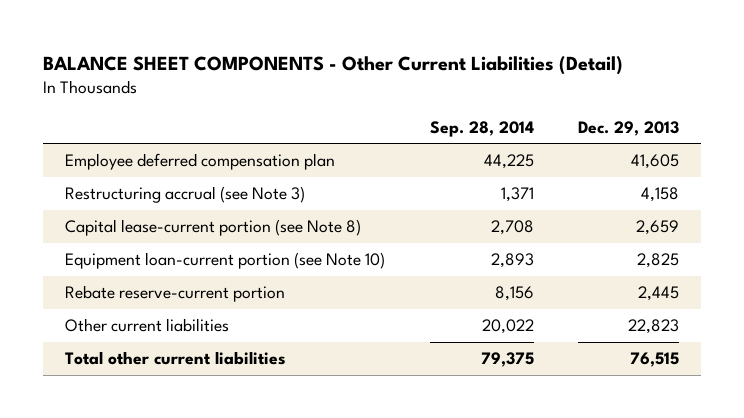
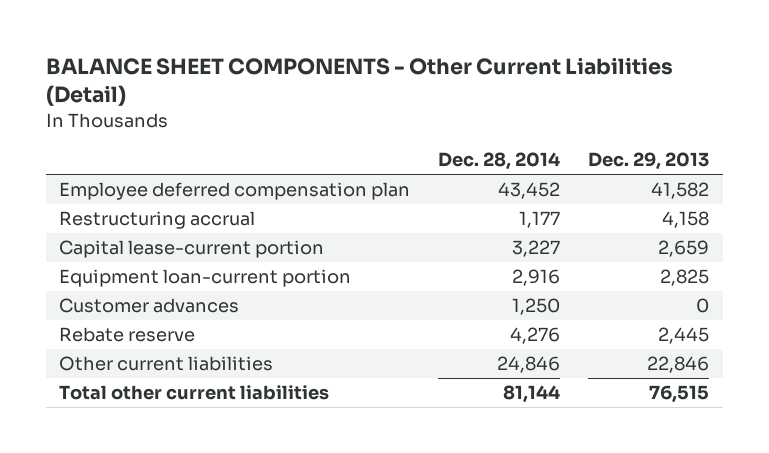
- | Sep. 28, 2014 | Dec. 29, 2013
+ | Dec. 28, 2014 | Dec. 29, 2013
- Employee deferred compensation plan | 44,225 | 41,605
- Restructuring accrual (see Note 3) | 1,371 | 4,158
- Capital lease-current portion (see Note 8) | 2,708 | 2,659
- Equipment loan-current portion (see Note 10) | 2,893 | 2,825
- Rebate reserve-current portion | 8,156 | 2,445
- Other current liabilities | 20,022 | 22,823
+ Employee deferred compensation plan | 43,452 | 41,582
+ Restructuring accrual | 1,177 | 4,158
+ Capital lease-current portion | 3,227 | 2,659
+ Equipment loan-current portion | 2,916 | 2,825
+ Customer advances | 1,250 | 0
+ Rebate reserve | 4,276 | 2,445
+ Other current liabilities | 24,846 | 22,846

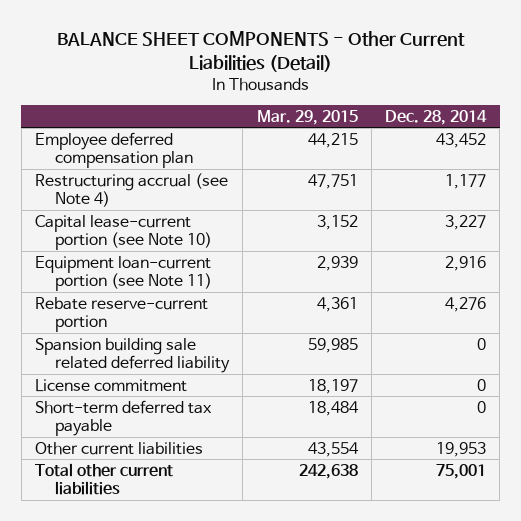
- | Dec. 28, 2014 | Dec. 29, 2013
+ | Mar. 29, 2015 | Dec. 28, 2014
- Restructuring accrual | 1,177 | 4,158
- Capital lease-current portion | 3,227 | 2,659
- Equipment loan-current portion | 2,916 | 2,825
- Customer advances | 1,250 | 0
- Rebate reserve | 4,276 | 2,445
- Other current liabilities | 24,846 | 22,846
- Total other current liabilities | 81,144 | 76,515
+ Restructuring accrual (see Note 4) | 47,751 | 1,177
+ Capital lease-current portion (see Note 10) | 3,152 | 3,227
+ Equipment loan-current portion (see Note 11) | 2,939 | 2,916
+ Rebate reserve-current portion | 4,361 | 4,276
+ Spansion building sale related deferred liability | 59,985 | 0
+ License commitment | 18,197 | 0
+ Short-term deferred tax payable | 18,484 | 0
+ Other current liabilities | 43,554 | 19,953
+ Total other current liabilities | 242,638 | 75,001

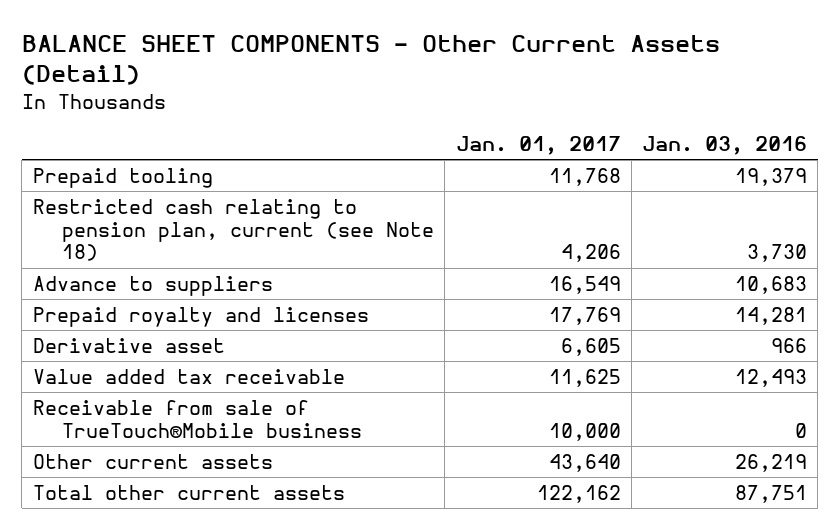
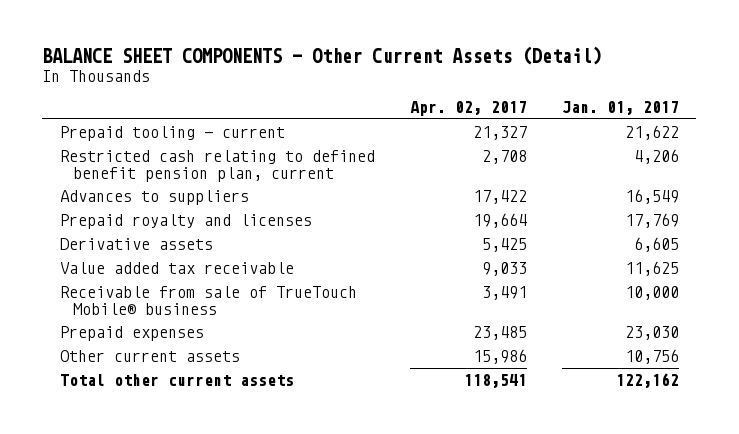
- | Jan. 01, 2017 | Jan. 03, 2016
+ | Apr. 02, 2017 | Jan. 01, 2017
- Prepaid tooling | 11,768 | 19,379
- Restricted cash relating to pension plan, current (see Note 18) | 4,206 | 3,730
- Advance to suppliers | 16,549 | 10,683
+ Prepaid tooling - current | 21,327 | 21,622
+ Restricted cash relating to defined benefit pension plan, current | 2,708 | 4,206
+ Advances to suppliers | 17,422 | 16,549
- Derivative asset | 6,605 | 966
+ Derivative assets | 5,425 | 6,605
- Receivable from sale of TrueTouch®Mobile business | 10,000 | 0
- Other current assets | 43,640 | 26,219
+ Receivable from sale of TrueTouch Mobile® business | 3,491 | 10,000
+ Prepaid expenses | 23,485 | 23,030
+ Other current assets | 15,986 | 10,756

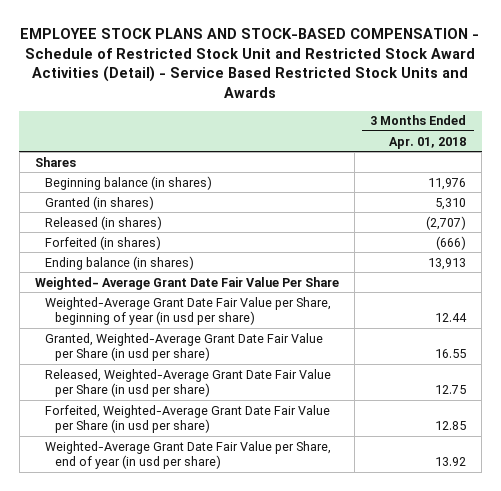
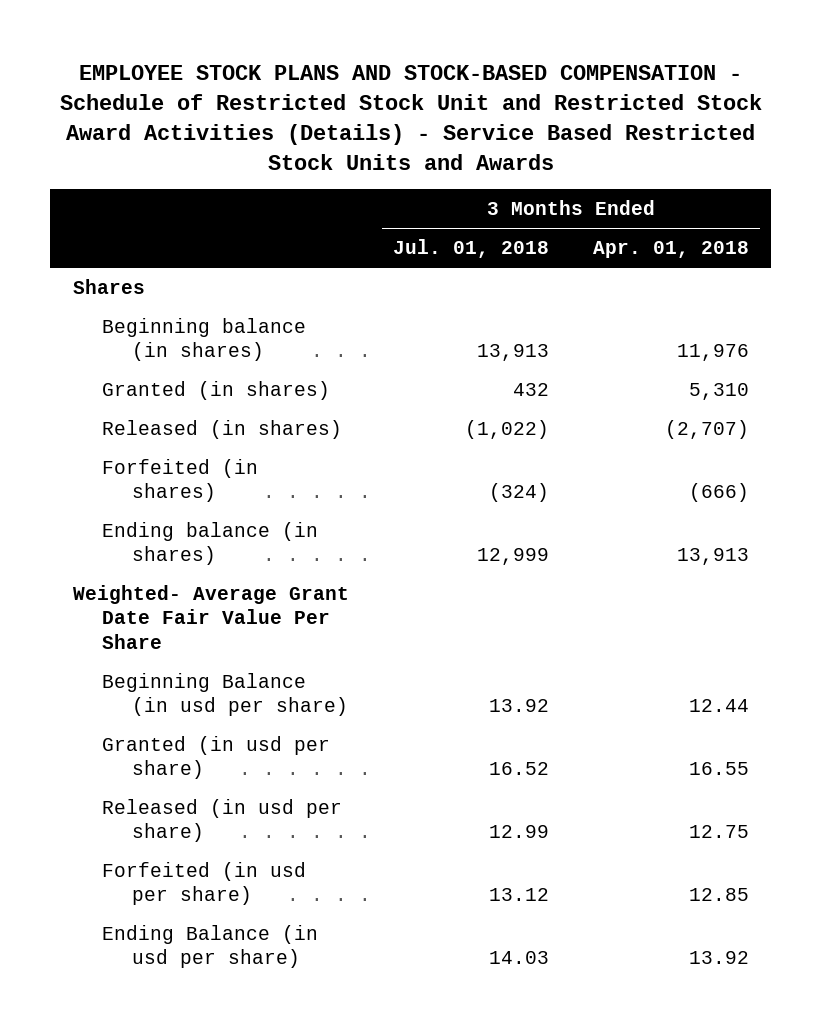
- EMPLOYEE STOCK PLANS AND STOCK-BASED COMPENSATION - Schedule of Restricted Stock Unit and Restricted Stock Award Activities (Detail) - Service Based Restricted Stock Units and Awards
+ EMPLOYEE STOCK PLANS AND STOCK-BASED COMPENSATION - Schedule of Restricted Stock Unit and Restricted Stock Award Activities (Details) - Service Based Restricted Stock Units and Awards
- | 3 Months Ended Apr. 01, 2018
+ | 3 Months Ended Jul. 01, 2018 | 3 Months Ended Apr. 01, 2018
- Weighted-Average Grant Date Fair Value per Share, beginning of year (in usd per share) | 12.44
- Granted, Weighted-Average Grant Date Fair Value per Share (in usd per share) | 16.55
- Released, Weighted-Average Grant Date Fair Value per Share (in usd per share) | 12.75
- Forfeited, Weighted-Average Grant Date Fair Value per Share (in usd per share) | 12.85
- Weighted-Average Grant Date Fair Value per Share, end of year (in usd per share) | 13.92
+ Beginning Balance (in usd per share) | 13.92 | 12.44
+ Granted (in usd per share) | 16.52 | 16.55
+ Released (in usd per share) | 12.99 | 12.75
+ Forfeited (in usd per share) | 13.12 | 12.85
+ Ending Balance (in usd per share) | 14.03 | 13.92

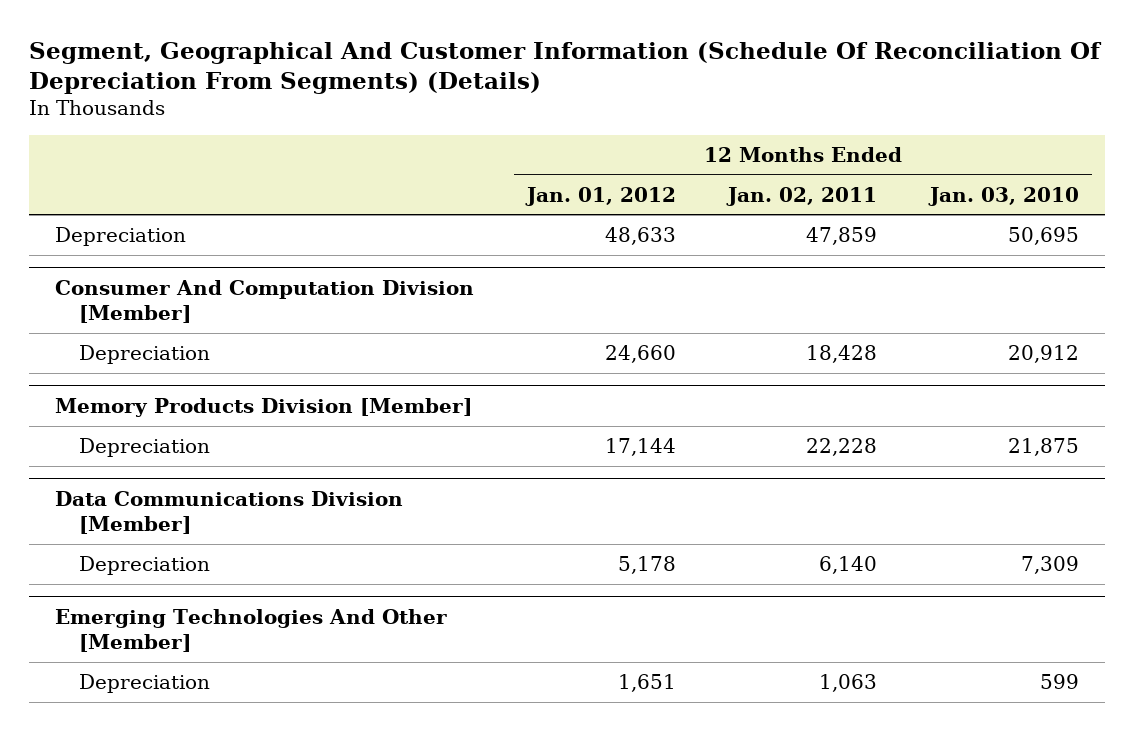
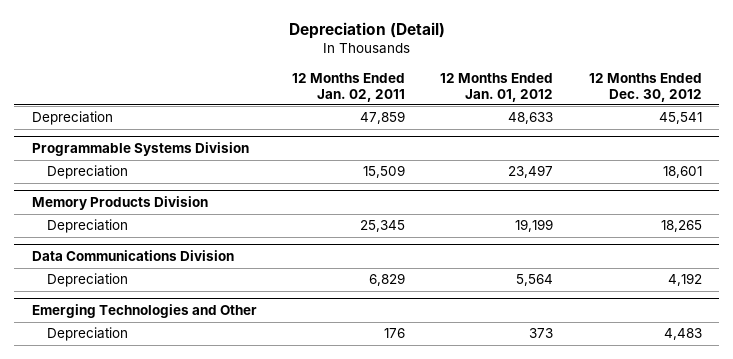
- Segment, Geographical And Customer Information (Schedule Of Reconciliation Of Depreciation From Segments) (Details)
+ Depreciation (Detail)
- | 12 Months Ended Jan. 01, 2012 | 12 Months Ended Jan. 02, 2011 | 12 Months Ended Jan. 03, 2010
+ | 12 Months Ended Jan. 02, 2011 | 12 Months Ended Jan. 01, 2012 | 12 Months Ended Dec. 30, 2012
- Consumer And Computation Division [Member]
- Depreciation | 24,660 | 18,428 | 20,912
- Memory Products Division [Member]
- Depreciation | 17,144 | 22,228 | 21,875
- Data Communications Division [Member]
- Depreciation | 5,178 | 6,140 | 7,309
- Emerging Technologies And Other [Member]
- Depreciation | 1,651 | 1,063 | 599
+ Programmable Systems Division
+ Depreciation | 15,509 | 23,497 | 18,601
+ Memory Products Division
+ Depreciation | 25,345 | 19,199 | 18,265
+ Data Communications Division
+ Depreciation | 6,829 | 5,564 | 4,192
+ Emerging Technologies and Other
+ Depreciation | 176 | 373 | 4,483

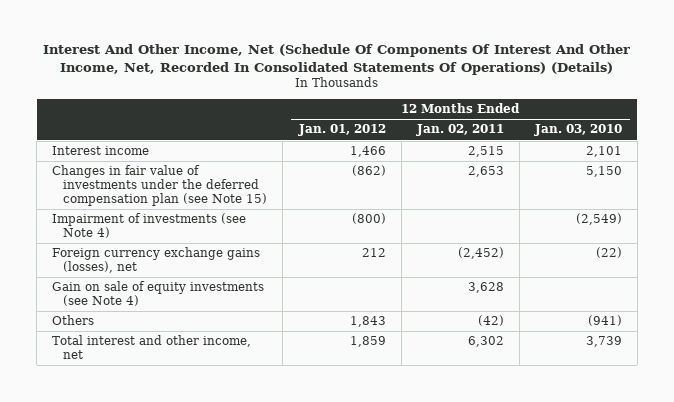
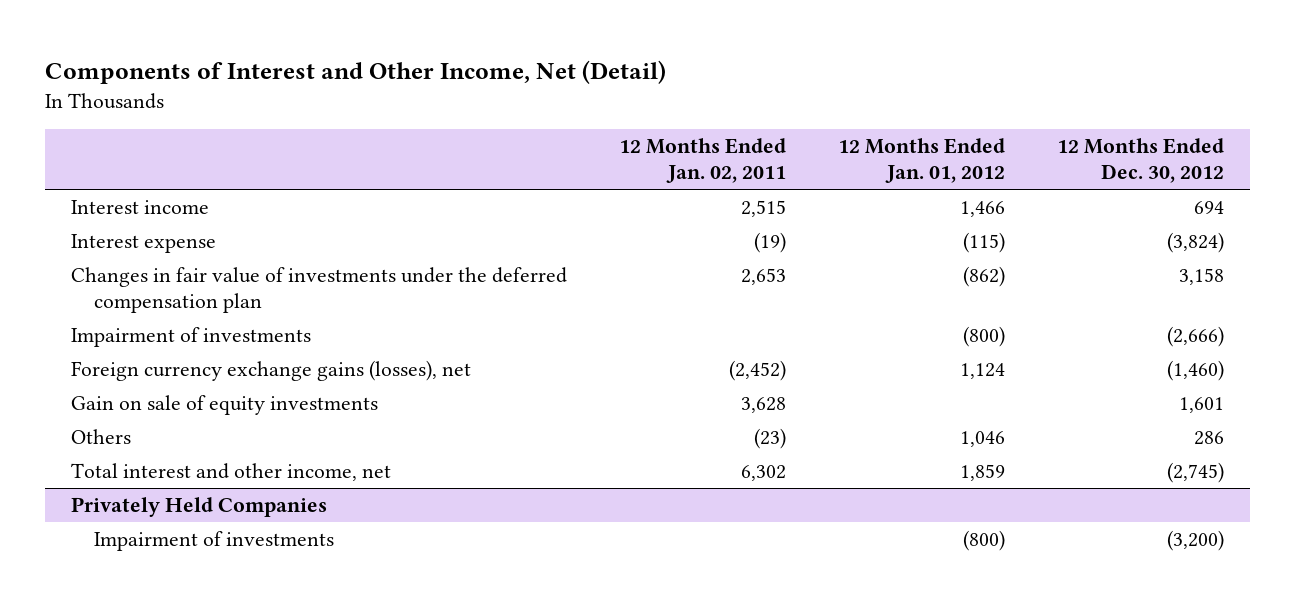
- Interest And Other Income, Net (Schedule Of Components Of Interest And Other Income, Net, Recorded In Consolidated Statements Of Operations) (Details)
+ Components of Interest and Other Income, Net (Detail)
- | 12 Months Ended Jan. 01, 2012 | 12 Months Ended Jan. 02, 2011 | 12 Months Ended Jan. 03, 2010
+ | 12 Months Ended Jan. 02, 2011 | 12 Months Ended Jan. 01, 2012 | 12 Months Ended Dec. 30, 2012
- Changes in fair value of investments under the deferred compensation plan (see Note 15) | (862) | 2,653 | 5,150
- Impairment of investments (see Note 4) | (800) | | (2,549)
- Foreign currency exchange gains (losses), net | 212 | (2,452) | (22)
- Gain on sale of equity investments (see Note 4) | | 3,628 |
- Others | 1,843 | (42) | (941)
+ Interest expense | (19) | (115) | (3,824)
+ Changes in fair value of investments under the deferred compensation plan | 2,653 | (862) | 3,158
+ Impairment of investments | | (800) | (2,666)
+ Foreign currency exchange gains (losses), net | (2,452) | 1,124 | (1,460)
+ Gain on sale of equity investments | 3,628 | | 1,601
+ Others | (23) | 1,046 | 286
+ Privately Held Companies
+ Impairment of investments | | (800) | (3,200)

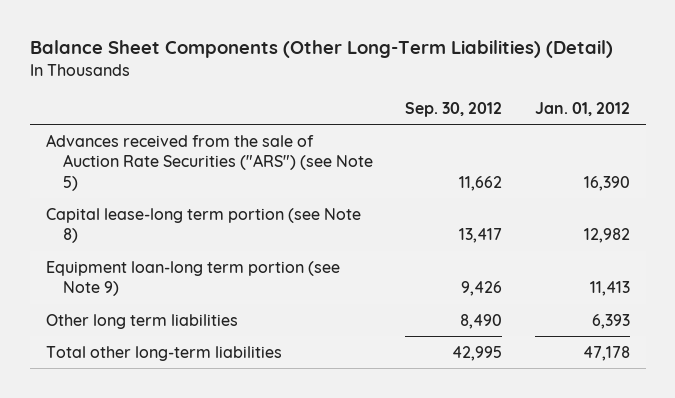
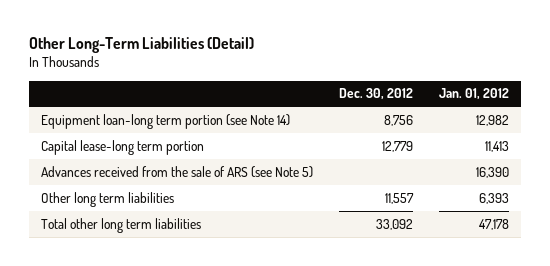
- Balance Sheet Components (Other Long-Term Liabilities) (Detail)
+ Other Long-Term Liabilities (Detail)
- | Sep. 30, 2012 | Jan. 01, 2012
+ | Dec. 30, 2012 | Jan. 01, 2012
- Advances received from the sale of Auction Rate Securities ("ARS") (see Note 5) | 11,662 | 16,390
- Capital lease-long term portion (see Note 8) | 13,417 | 12,982
- Equipment loan-long term portion (see Note 9) | 9,426 | 11,413
+ Equipment loan-long term portion (see Note 14) | 8,756 | 12,982
+ Capital lease-long term portion | 12,779 | 11,413
+ Advances received from the sale of ARS (see Note 5) | | 16,390
- Total other long-term liabilities | 42,995 | 47,178
+ Total other long term liabilities | 33,092 | 47,178

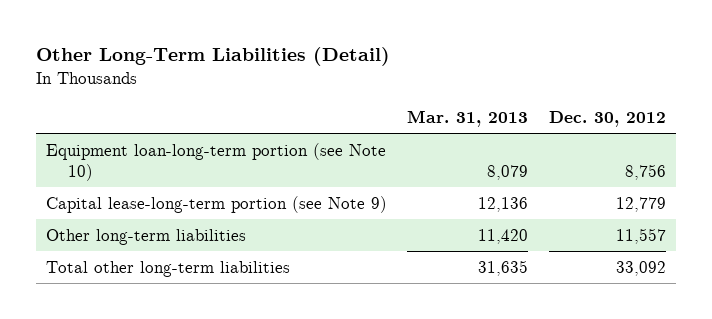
- | Dec. 30, 2012 | Jan. 01, 2012
+ | Mar. 31, 2013 | Dec. 30, 2012
- Equipment loan-long term portion (see Note 14) | 8,756 | 12,982
- Capital lease-long term portion | 12,779 | 11,413
- Advances received from the sale of ARS (see Note 5) | | 16,390
- Other long term liabilities | 11,557 | 6,393
- Total other long term liabilities | 33,092 | 47,178
+ Equipment loan-long-term portion (see Note 10) | 8,079 | 8,756
+ Capital lease-long-term portion (see Note 9) | 12,136 | 12,779
+ Other long-term liabilities | 11,420 | 11,557
+ Total other long-term liabilities | 31,635 | 33,092

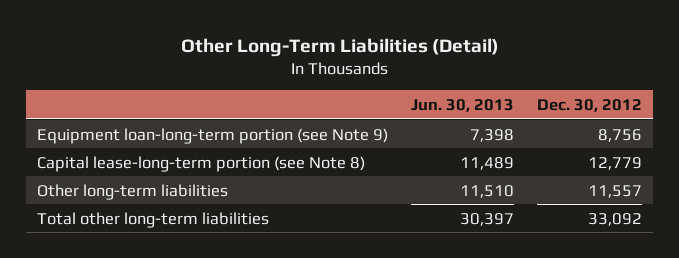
- | Mar. 31, 2013 | Dec. 30, 2012
+ | Jun. 30, 2013 | Dec. 30, 2012
- Equipment loan-long-term portion (see Note 10) | 8,079 | 8,756
- Capital lease-long-term portion (see Note 9) | 12,136 | 12,779
+ Equipment loan-long-term portion (see Note 9) | 7,398 | 8,756
+ Capital lease-long-term portion (see Note 8) | 11,489 | 12,779

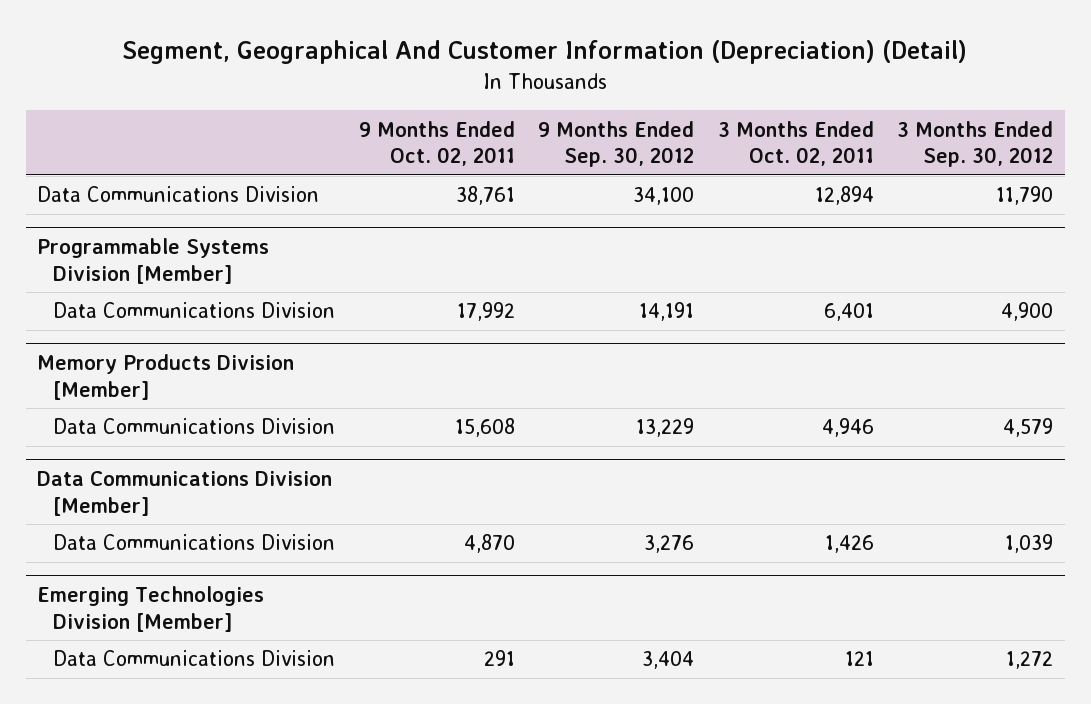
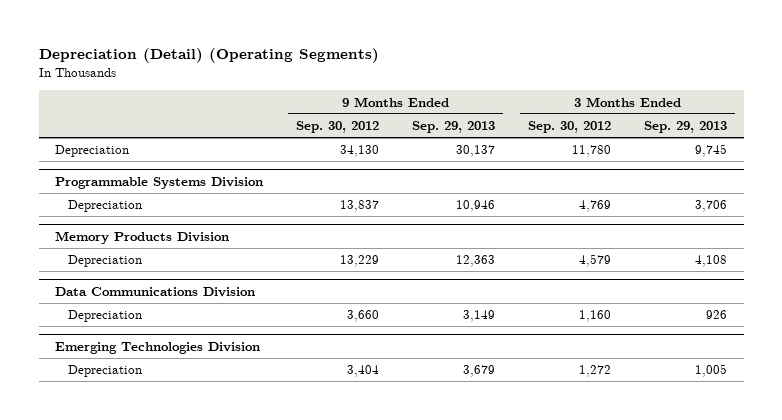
- Segment, Geographical And Customer Information (Depreciation) (Detail)
+ Depreciation (Detail) (Operating Segments)
- | 9 Months Ended Oct. 02, 2011 | 9 Months Ended Sep. 30, 2012 | 3 Months Ended Oct. 02, 2011 | 3 Months Ended Sep. 30, 2012
+ | 9 Months Ended Sep. 30, 2012 | 9 Months Ended Sep. 29, 2013 | 3 Months Ended Sep. 30, 2012 | 3 Months Ended Sep. 29, 2013
- Data Communications Division | 38,761 | 34,100 | 12,894 | 11,790
- Programmable Systems Division [Member]
- Data Communications Division | 17,992 | 14,191 | 6,401 | 4,900
- Memory Products Division [Member]
- Data Communications Division | 15,608 | 13,229 | 4,946 | 4,579
- Data Communications Division [Member]
- Data Communications Division | 4,870 | 3,276 | 1,426 | 1,039
- Emerging Technologies Division [Member]
- Data Communications Division | 291 | 3,404 | 121 | 1,272
+ Depreciation | 34,130 | 30,137 | 11,780 | 9,745
+ Programmable Systems Division
+ Depreciation | 13,837 | 10,946 | 4,769 | 3,706
+ Memory Products Division
+ Depreciation | 13,229 | 12,363 | 4,579 | 4,108
+ Data Communications Division
+ Depreciation | 3,660 | 3,149 | 1,160 | 926
+ Emerging Technologies Division
+ Depreciation | 3,404 | 3,679 | 1,272 | 1,005

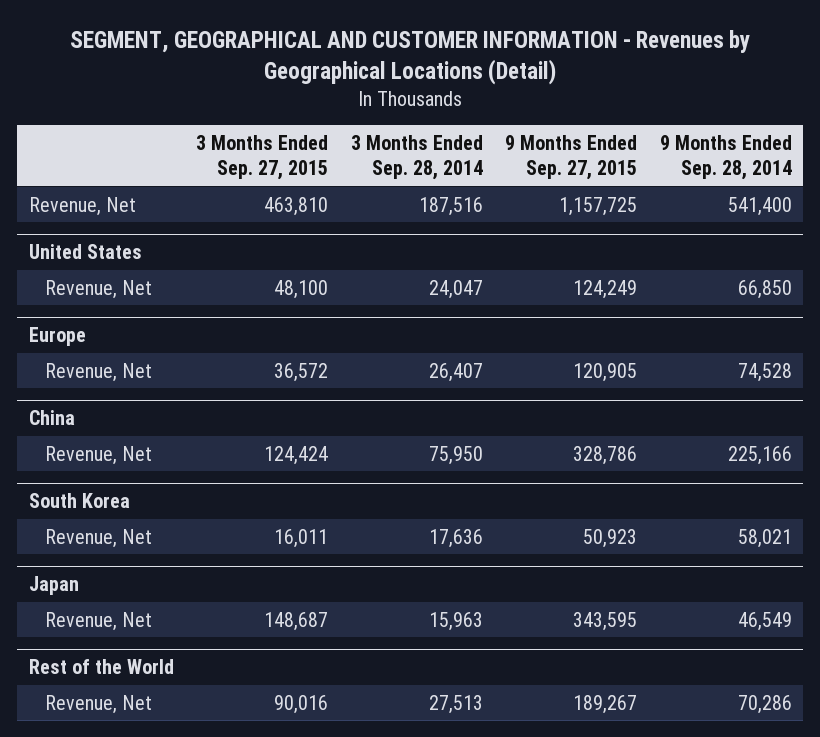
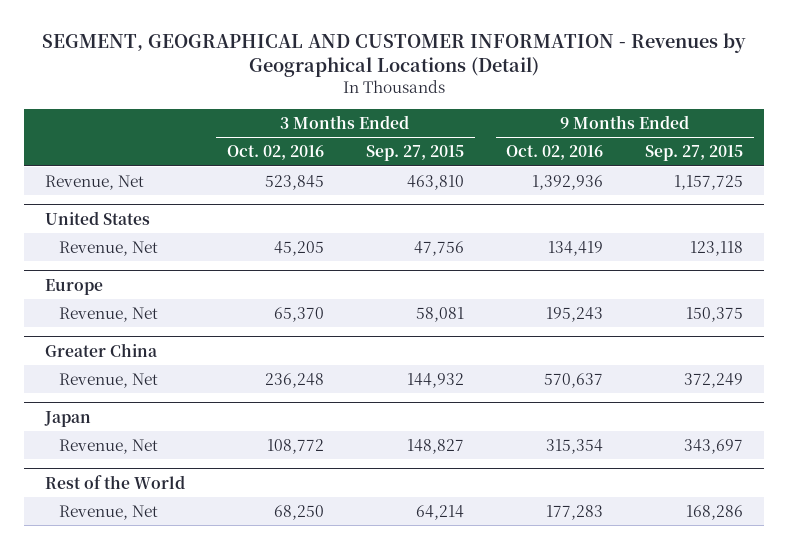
- | 3 Months Ended Sep. 27, 2015 | 3 Months Ended Sep. 28, 2014 | 9 Months Ended Sep. 27, 2015 | 9 Months Ended Sep. 28, 2014
+ | 3 Months Ended Oct. 02, 2016 | 3 Months Ended Sep. 27, 2015 | 9 Months Ended Oct. 02, 2016 | 9 Months Ended Sep. 27, 2015
@ United States
- Revenue, Net | 48,100 | 24,047 | 124,249 | 66,850
+ Revenue, Net | 45,205 | 47,756 | 134,419 | 123,118
@ Europe
- Revenue, Net | 36,572 | 26,407 | 120,905 | 74,528
- China
- Revenue, Net | 124,424 | 75,950 | 328,786 | 225,166
- South Korea
- Revenue, Net | 16,011 | 17,636 | 50,923 | 58,021
@ Europe
+ Revenue, Net | 65,370 | 58,081 | 195,243 | 150,375
+ Greater China
+ Revenue, Net | 236,248 | 144,932 | 570,637 | 372,249
@ Japan
- Revenue, Net | 148,687 | 15,963 | 343,595 | 46,549
+ Revenue, Net | 108,772 | 148,827 | 315,354 | 343,697
@ Rest of the World
- Revenue, Net | 90,016 | 27,513 | 189,267 | 70,286
+ Revenue, Net | 68,250 | 64,214 | 177,283 | 168,286

